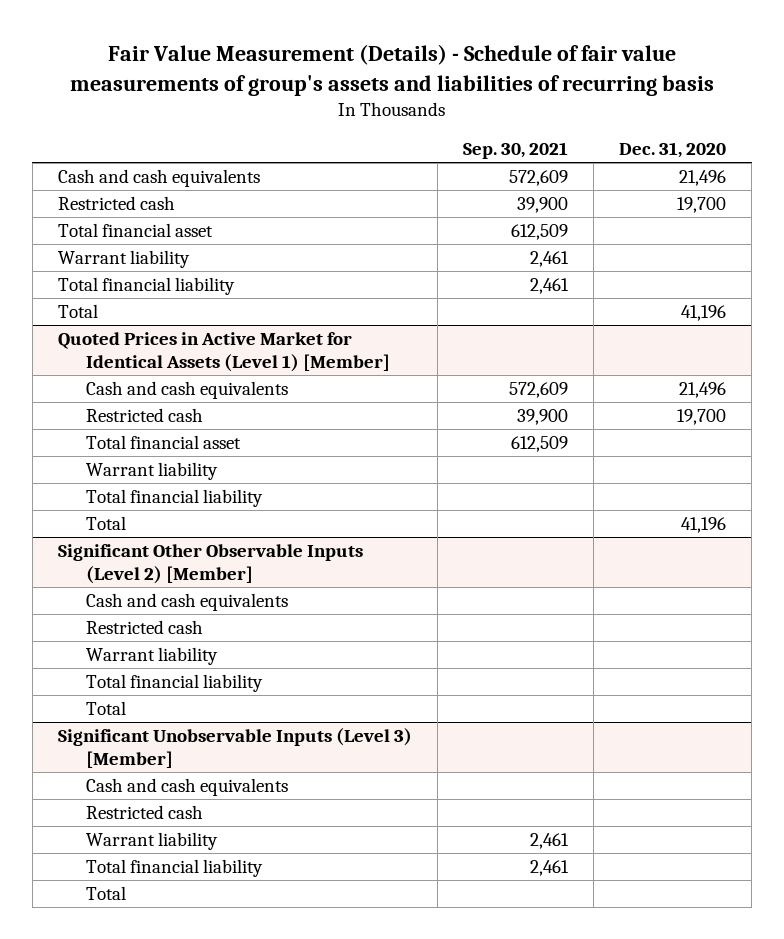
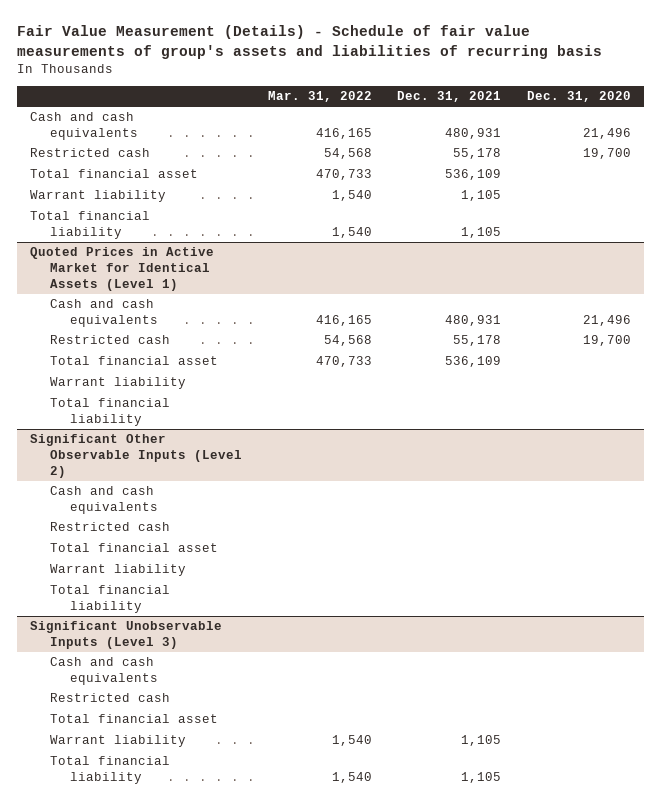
- | Sep. 30, 2021 | Dec. 31, 2020
+ | Mar. 31, 2022 | Dec. 31, 2021 | Dec. 31, 2020
- Total | | 41,196
- Quoted Prices in Active Market for Identical Assets (Level 1) [Member]
+ Quoted Prices in Active Market for Identical Assets (Level 1)
- Total | | 41,196
- Significant Other Observable Inputs (Level 2) [Member]
+ Significant Other Observable Inputs (Level 2)
+ Total financial asset
- Total
- Significant Unobservable Inputs (Level 3) [Member]
+ Significant Unobservable Inputs (Level 3)
+ Total financial asset
- Total

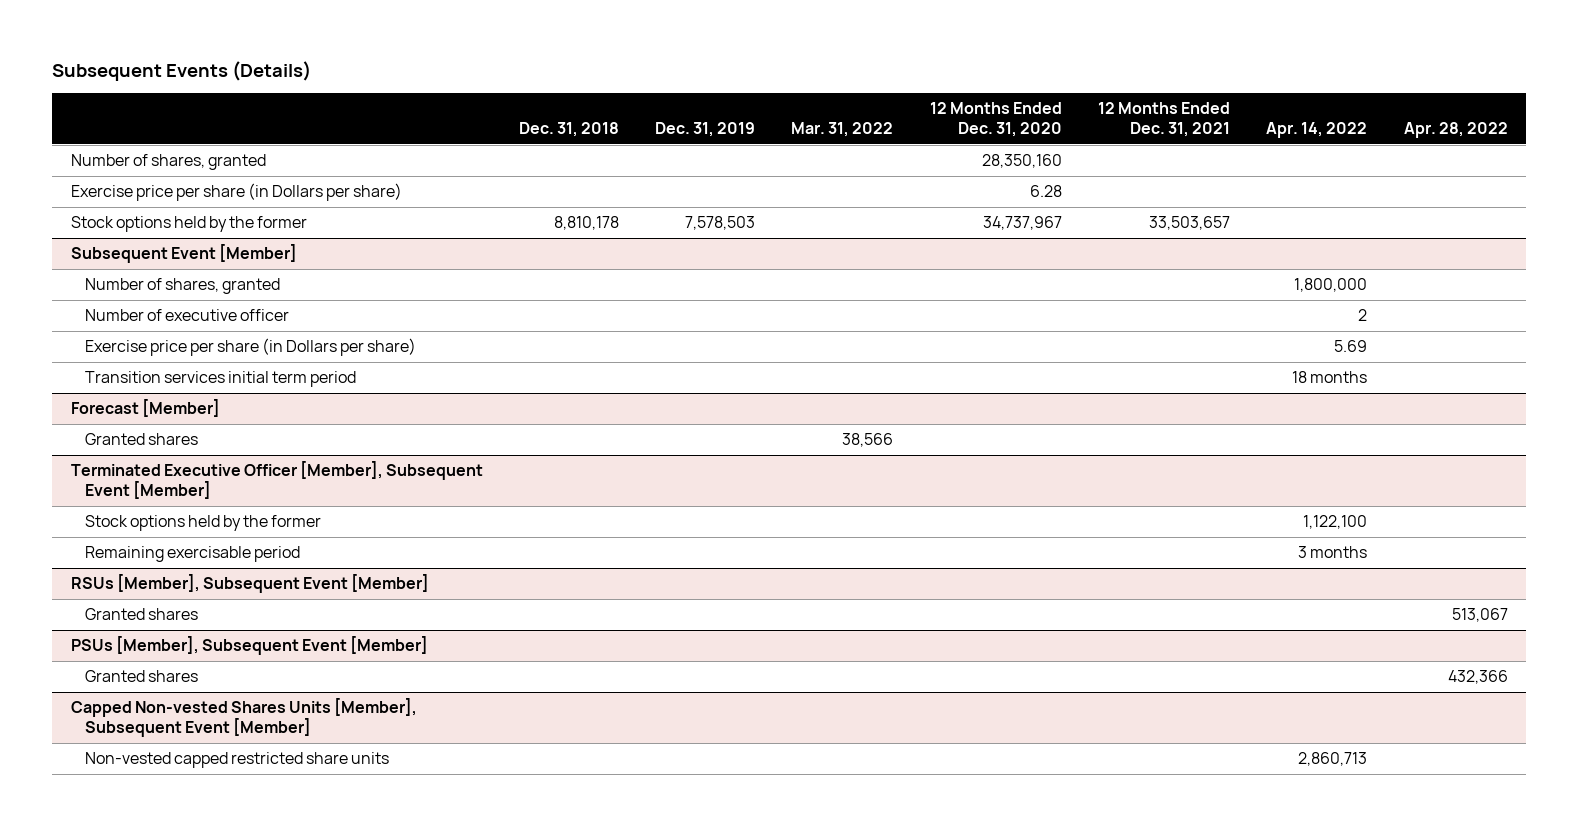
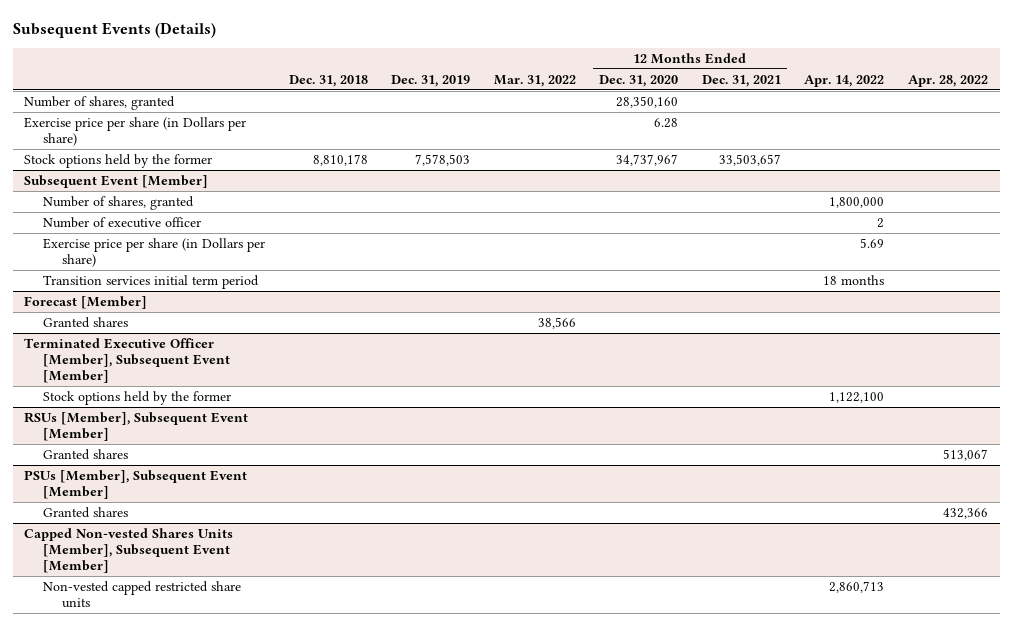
@ Terminated Executive Officer [Member], Subsequent Event [Member]
- Remaining exercisable period | | | | | | 3 months |

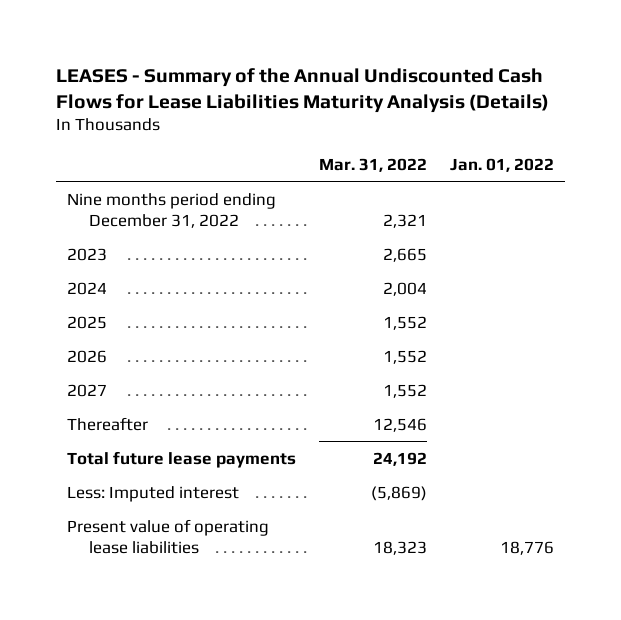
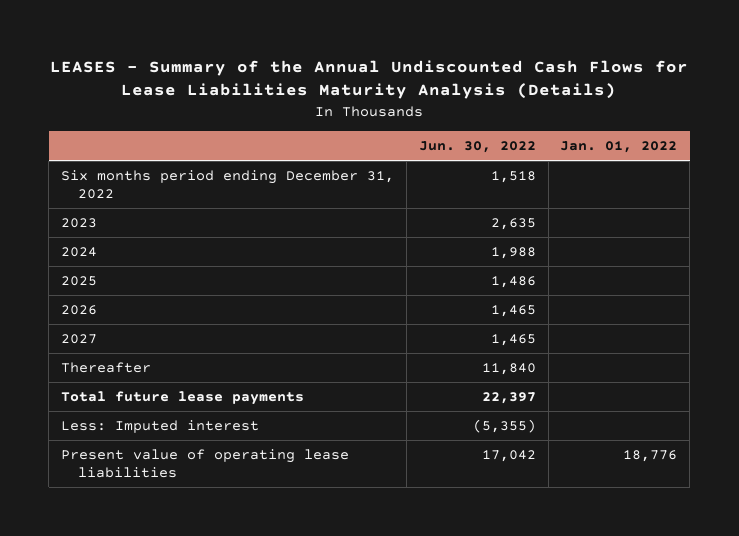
- | Mar. 31, 2022 | Jan. 01, 2022
+ | Jun. 30, 2022 | Jan. 01, 2022
- Nine months period ending December 31, 2022 | 2,321 |
+ Six months period ending December 31, 2022 | 1,518 |

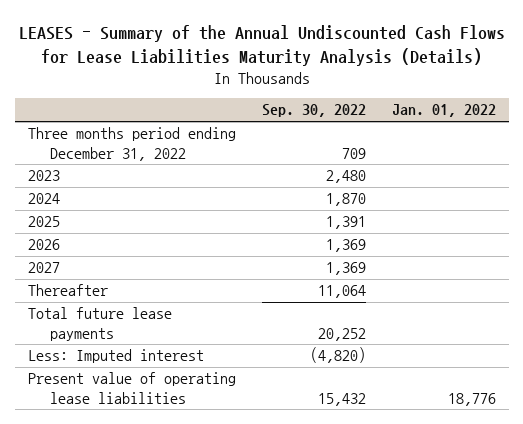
- | Jun. 30, 2022 | Jan. 01, 2022
+ | Sep. 30, 2022 | Jan. 01, 2022
- Six months period ending December 31, 2022 | 1,518 |
+ Three months period ending December 31, 2022 | 709 |

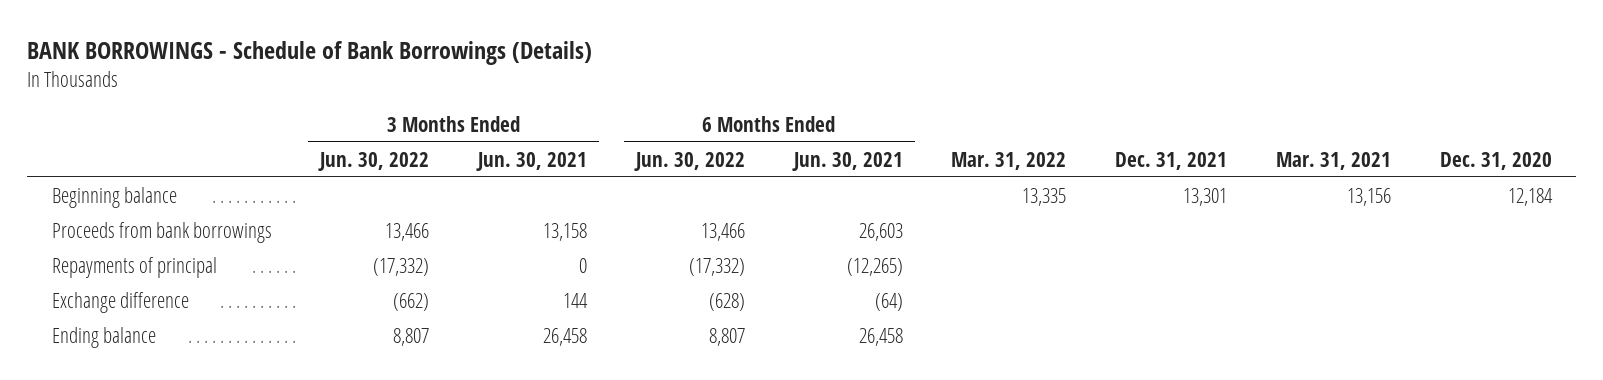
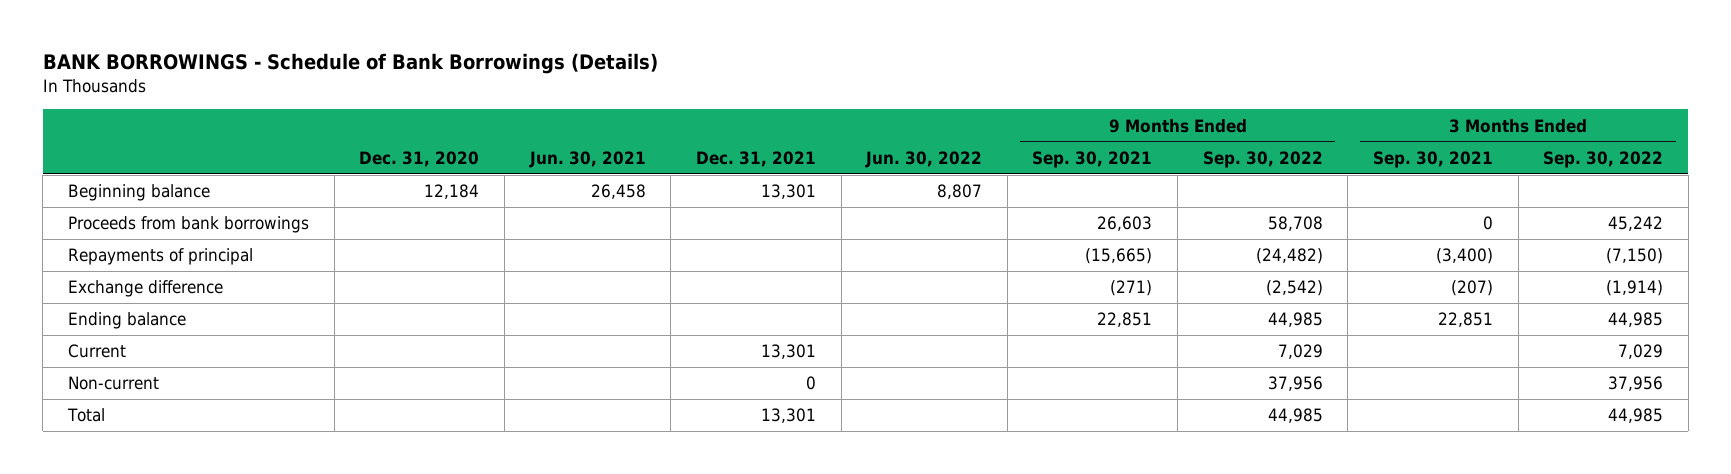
- | 3 Months Ended Jun. 30, 2022 | 3 Months Ended Jun. 30, 2021 | 6 Months Ended Jun. 30, 2022 | 6 Months Ended Jun. 30, 2021 | Mar. 31, 2022 | Dec. 31, 2021 | Mar. 31, 2021 | Dec. 31, 2020
+ | Dec. 31, 2020 | Jun. 30, 2021 | Dec. 31, 2021 | Jun. 30, 2022 | 9 Months Ended Sep. 30, 2021 | 9 Months Ended Sep. 30, 2022 | 3 Months Ended Sep. 30, 2021 | 3 Months Ended Sep. 30, 2022
+ Current | | | 13,301 | | | 7,029 | | 7,029
+ Non-current | | | 0 | | | 37,956 | | 37,956
+ Total | | | 13,301 | | | 44,985 | | 44,985

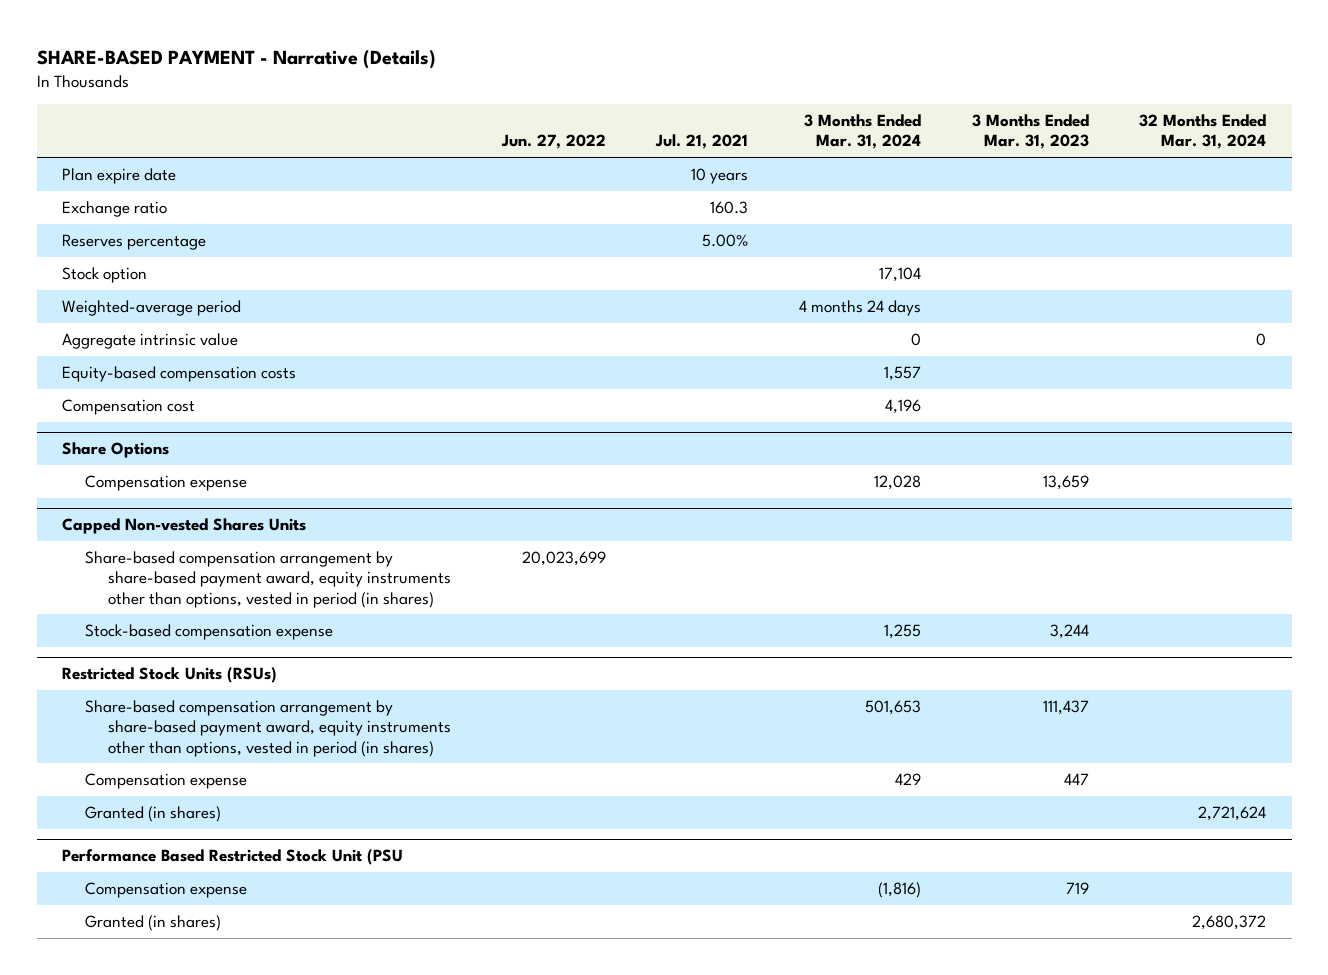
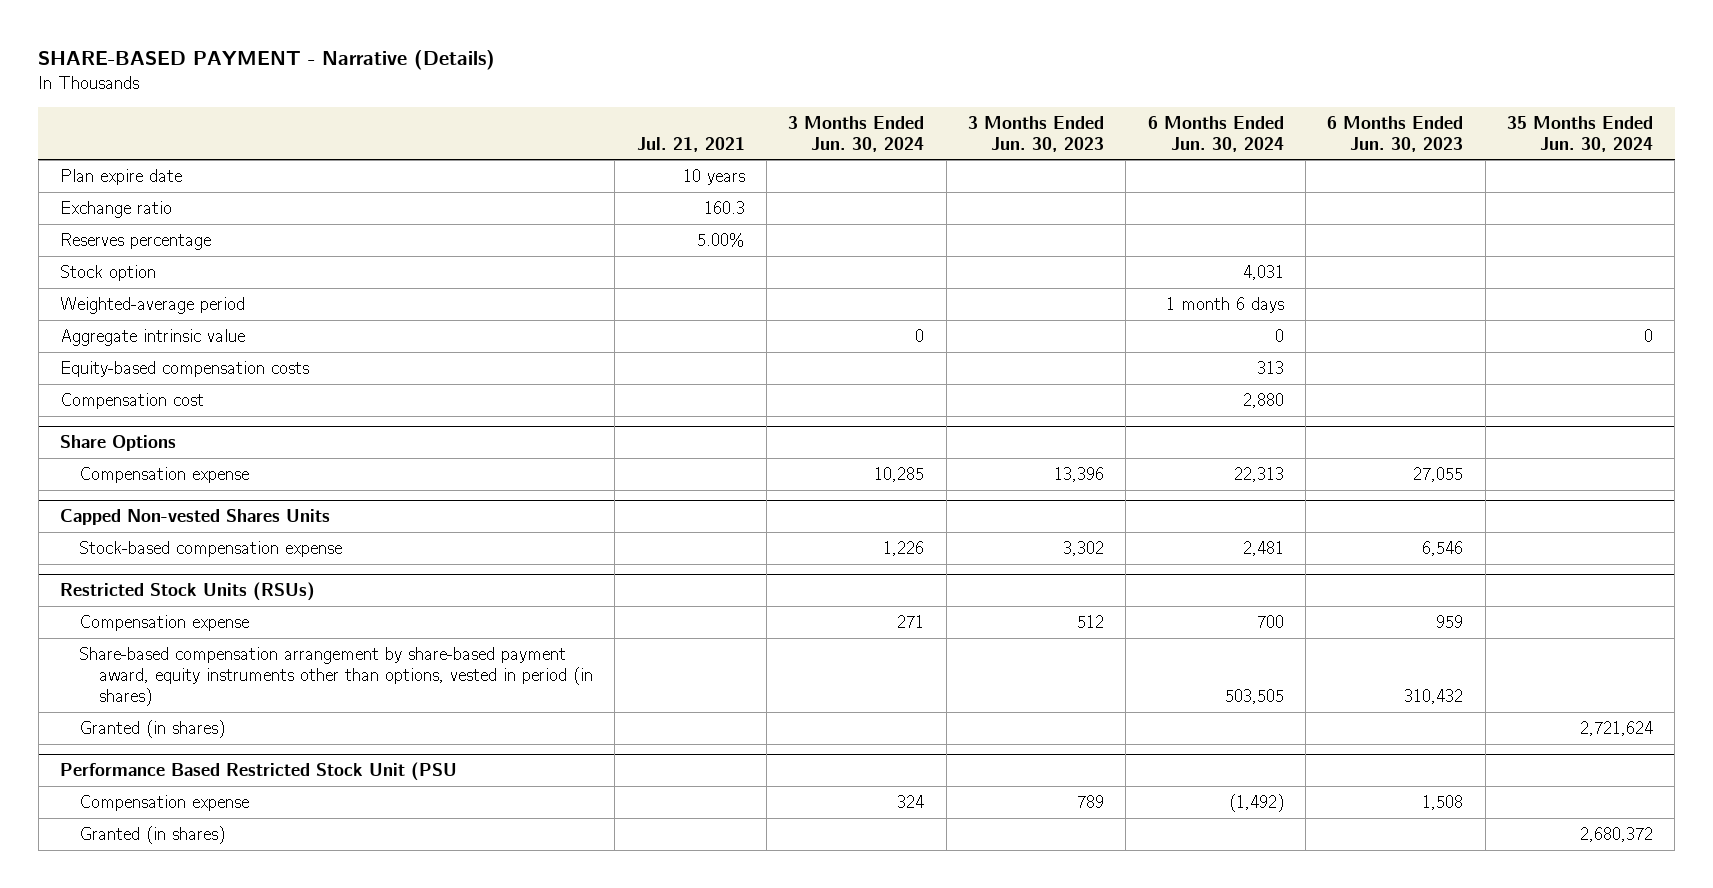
- | Jun. 27, 2022 | Jul. 21, 2021 | 3 Months Ended Mar. 31, 2024 | 3 Months Ended Mar. 31, 2023 | 32 Months Ended Mar. 31, 2024
+ | Jul. 21, 2021 | 3 Months Ended Jun. 30, 2024 | 3 Months Ended Jun. 30, 2023 | 6 Months Ended Jun. 30, 2024 | 6 Months Ended Jun. 30, 2023 | 35 Months Ended Jun. 30, 2024
@ Capped Non-vested Shares Units
- Share-based compensation arrangement by share-based payment award, equity instruments other than options, vested in period (in shares) | 20,023,699 | | | |
@ Restricted Stock Units (RSUs)
moved down: Share-based compensation arrangement by share-based payment award, equity instruments other than options, vested in period (in shares) | | | | 503,505 | 310,432 |

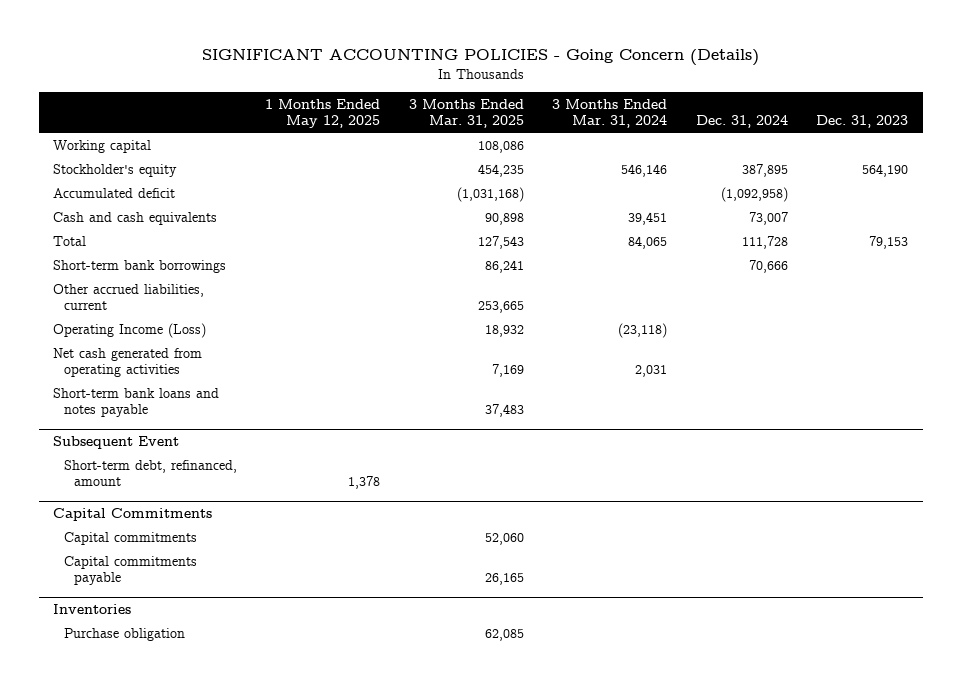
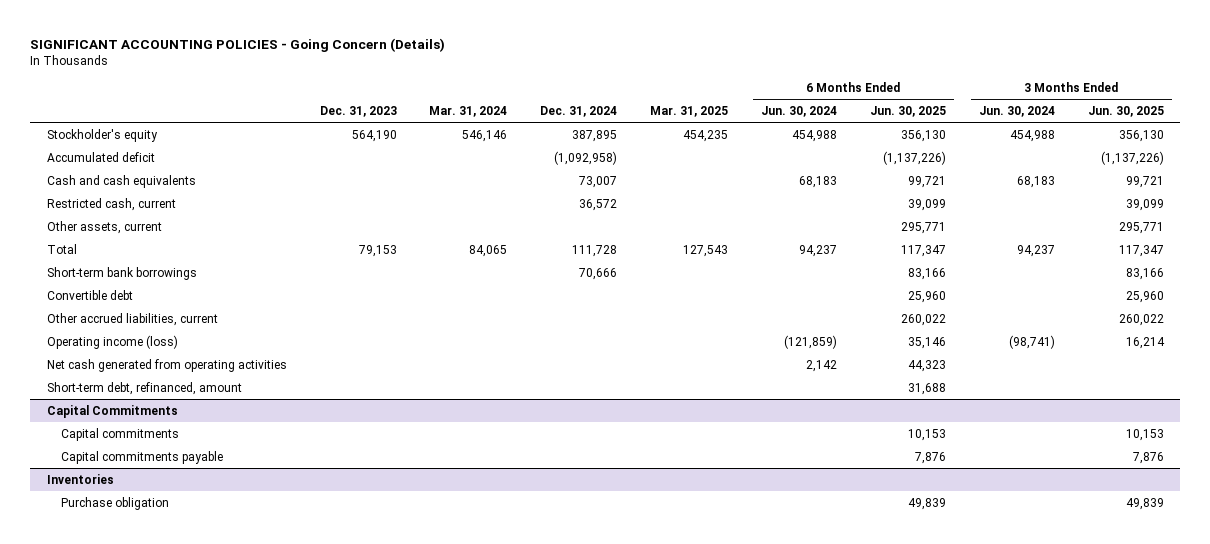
- | 1 Months Ended May 12, 2025 | 3 Months Ended Mar. 31, 2025 | 3 Months Ended Mar. 31, 2024 | Dec. 31, 2024 | Dec. 31, 2023
+ | Dec. 31, 2023 | Mar. 31, 2024 | Dec. 31, 2024 | Mar. 31, 2025 | 6 Months Ended Jun. 30, 2024 | 6 Months Ended Jun. 30, 2025 | 3 Months Ended Jun. 30, 2024 | 3 Months Ended Jun. 30, 2025
- Working capital | | 108,086 | | |
+ Restricted cash, current | | | 36,572 | | | 39,099 | | 39,099
+ Other assets, current | | | | | | 295,771 | | 295,771
+ Convertible debt | | | | | | 25,960 | | 25,960
- Operating Income (Loss) | | 18,932 | (23,118) | |
+ Operating income (loss) | | | | | (121,859) | 35,146 | (98,741) | 16,214
- Short-term bank loans and notes payable | | 37,483 | | |
- Subsequent Event
- Short-term debt, refinanced, amount | 1,378 | | | |
+ Short-term debt, refinanced, amount | | | | | | 31,688 | |

